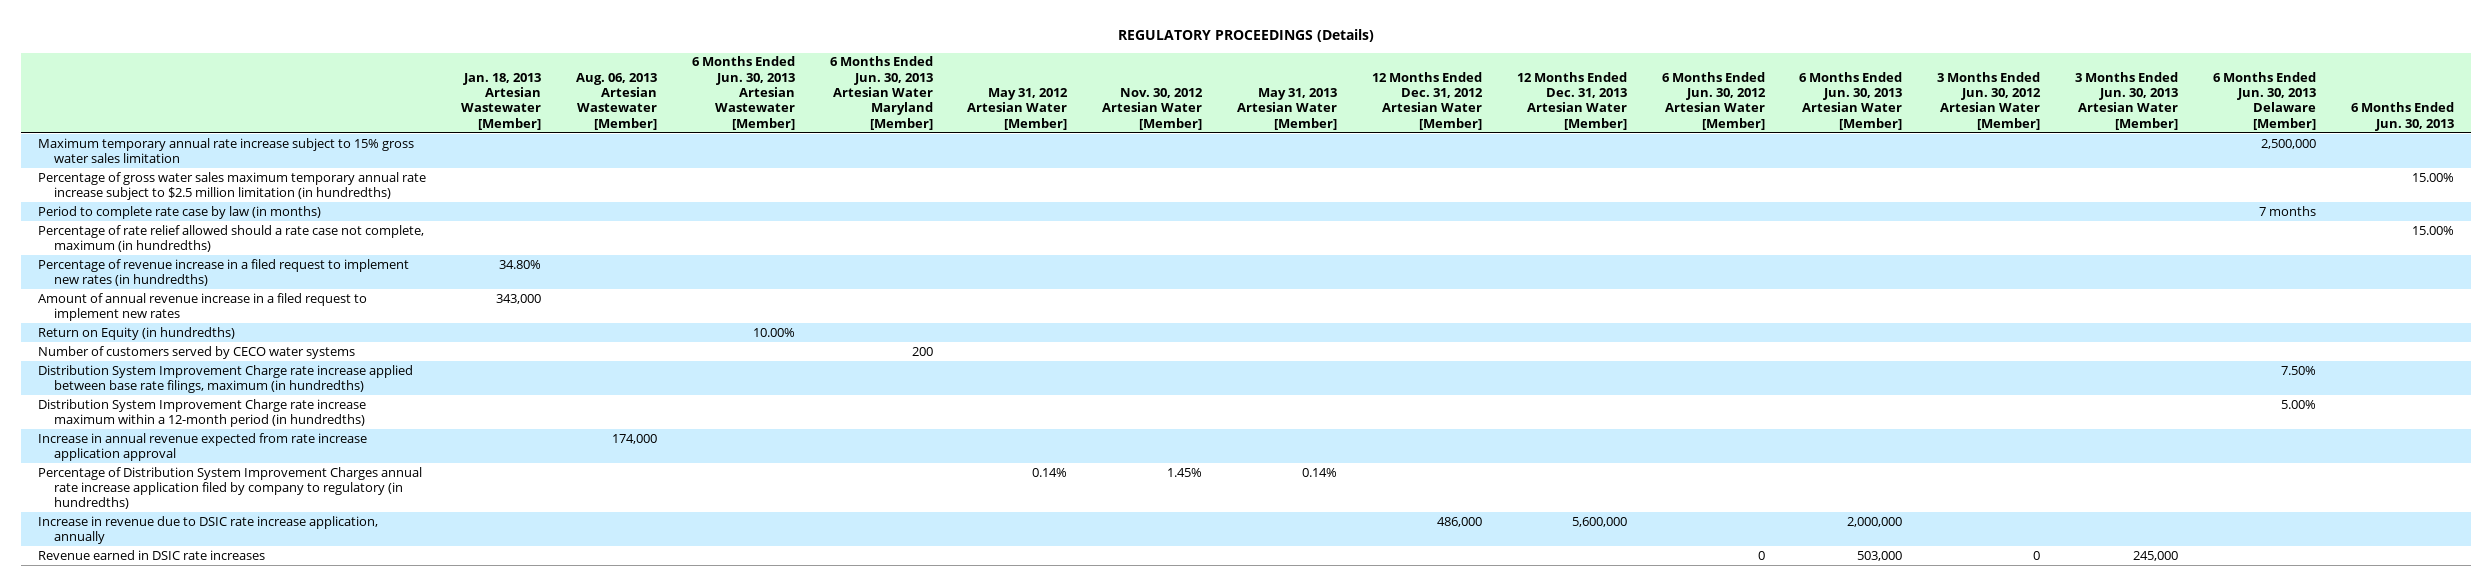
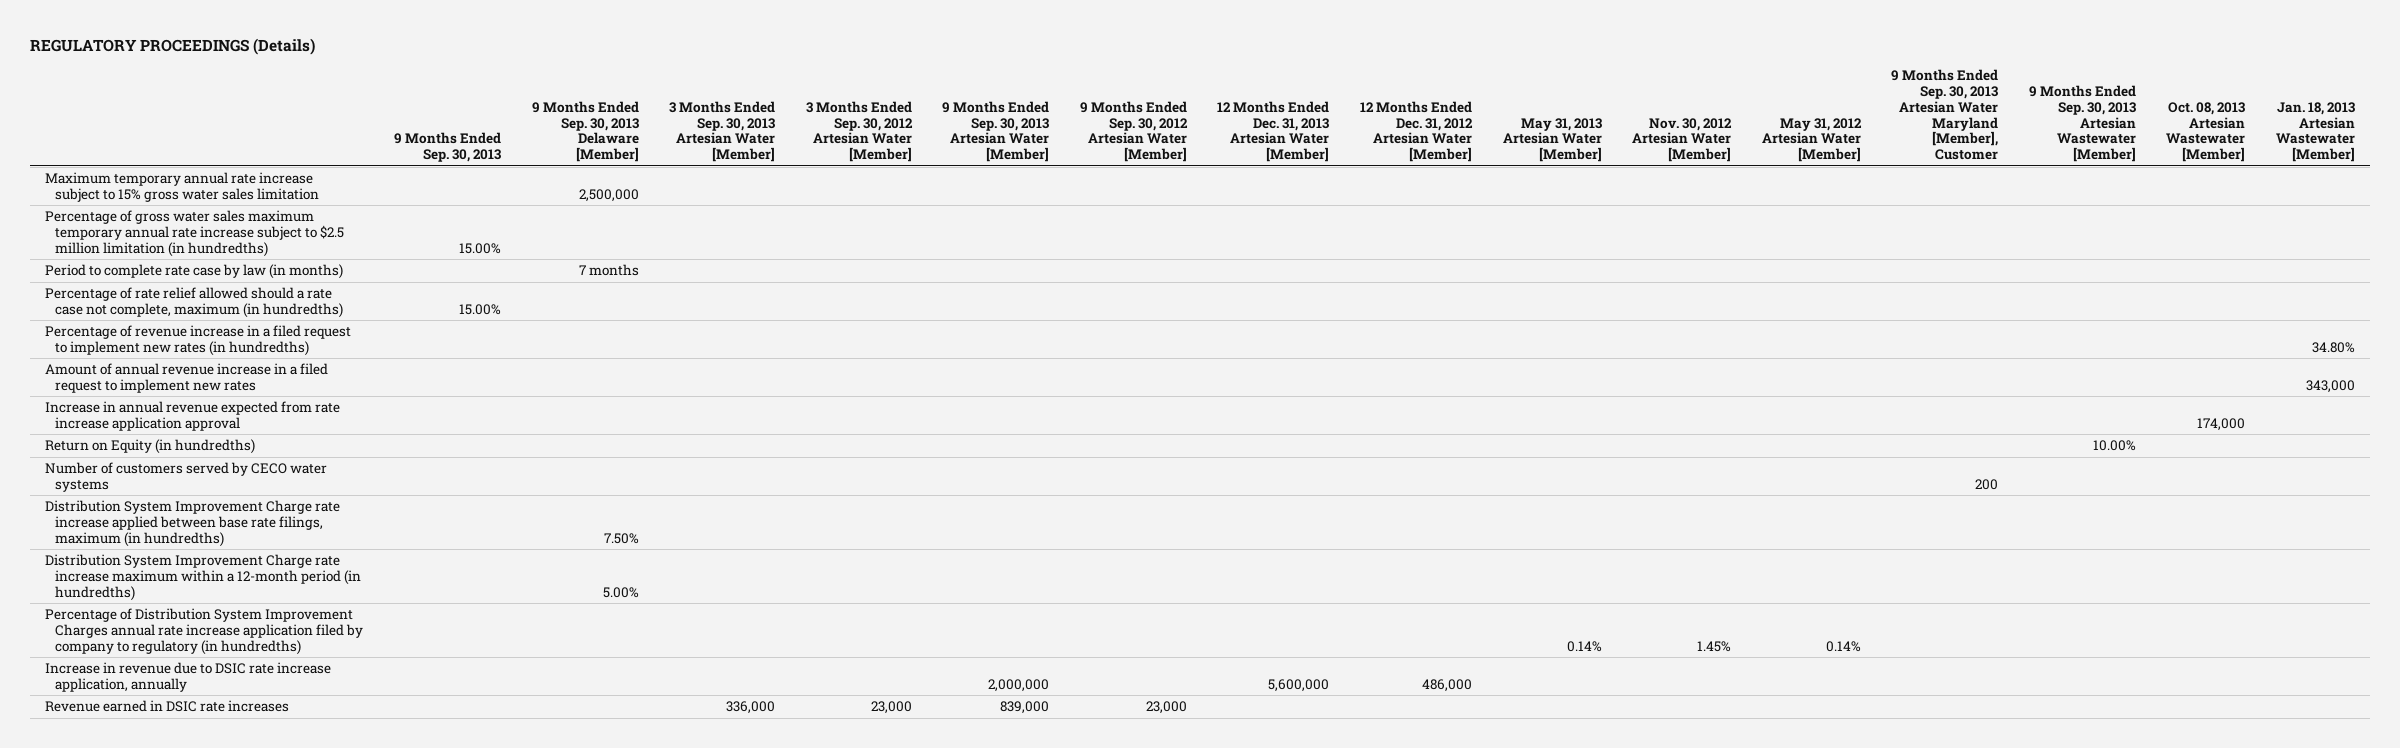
- | Jan. 18, 2013 Artesian Wastewater [Member] | Aug. 06, 2013 Artesian Wastewater [Member] | 6 Months Ended Jun. 30, 2013 Artesian Wastewater [Member] | 6 Months Ended Jun. 30, 2013 Artesian Water Maryland [Member] | May 31, 2012 Artesian Water [Member] | Nov. 30, 2012 Artesian Water [Member] | May 31, 2013 Artesian Water [Member] | 12 Months Ended Dec. 31, 2012 Artesian Water [Member] | 12 Months Ended Dec. 31, 2013 Artesian Water [Member] | 6 Months Ended Jun. 30, 2012 Artesian Water [Member] | 6 Months Ended Jun. 30, 2013 Artesian Water [Member] | 3 Months Ended Jun. 30, 2012 Artesian Water [Member] | 3 Months Ended Jun. 30, 2013 Artesian Water [Member] | 6 Months Ended Jun. 30, 2013 Delaware [Member] | 6 Months Ended Jun. 30, 2013
+ | 9 Months Ended Sep. 30, 2013 | 9 Months Ended Sep. 30, 2013 Delaware [Member] | 3 Months Ended Sep. 30, 2013 Artesian Water [Member] | 3 Months Ended Sep. 30, 2012 Artesian Water [Member] | 9 Months Ended Sep. 30, 2013 Artesian Water [Member] | 9 Months Ended Sep. 30, 2012 Artesian Water [Member] | 12 Months Ended Dec. 31, 2013 Artesian Water [Member] | 12 Months Ended Dec. 31, 2012 Artesian Water [Member] | May 31, 2013 Artesian Water [Member] | Nov. 30, 2012 Artesian Water [Member] | May 31, 2012 Artesian Water [Member] | 9 Months Ended Sep. 30, 2013 Artesian Water Maryland [Member], Customer | 9 Months Ended Sep. 30, 2013 Artesian Wastewater [Member] | Oct. 08, 2013 Artesian Wastewater [Member] | Jan. 18, 2013 Artesian Wastewater [Member]
moved up: Increase in annual revenue expected from rate increase application approval | | | | | | | | | | | | | | 174,000 |

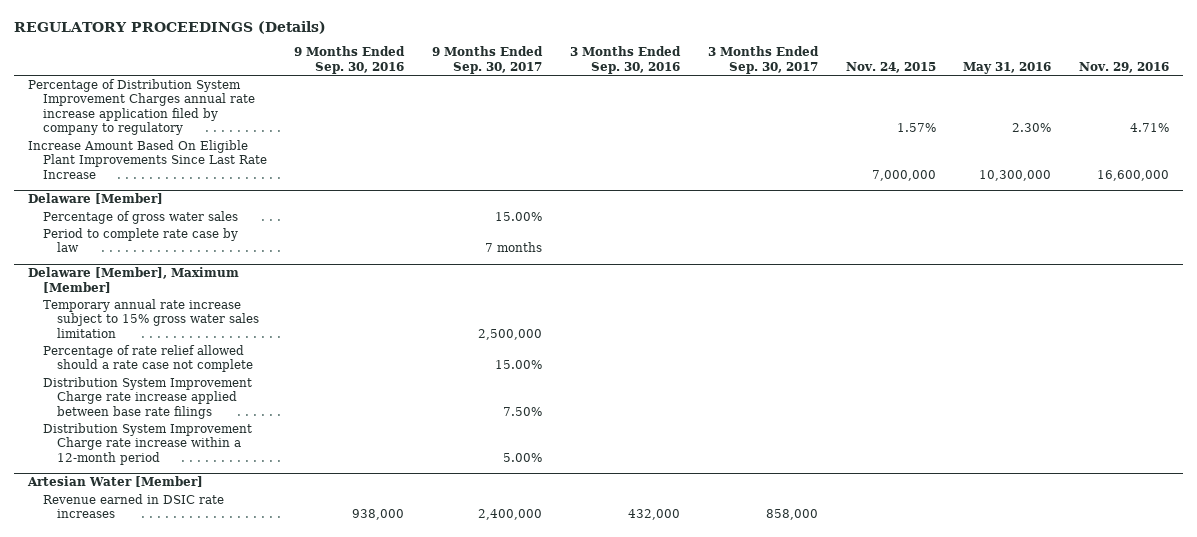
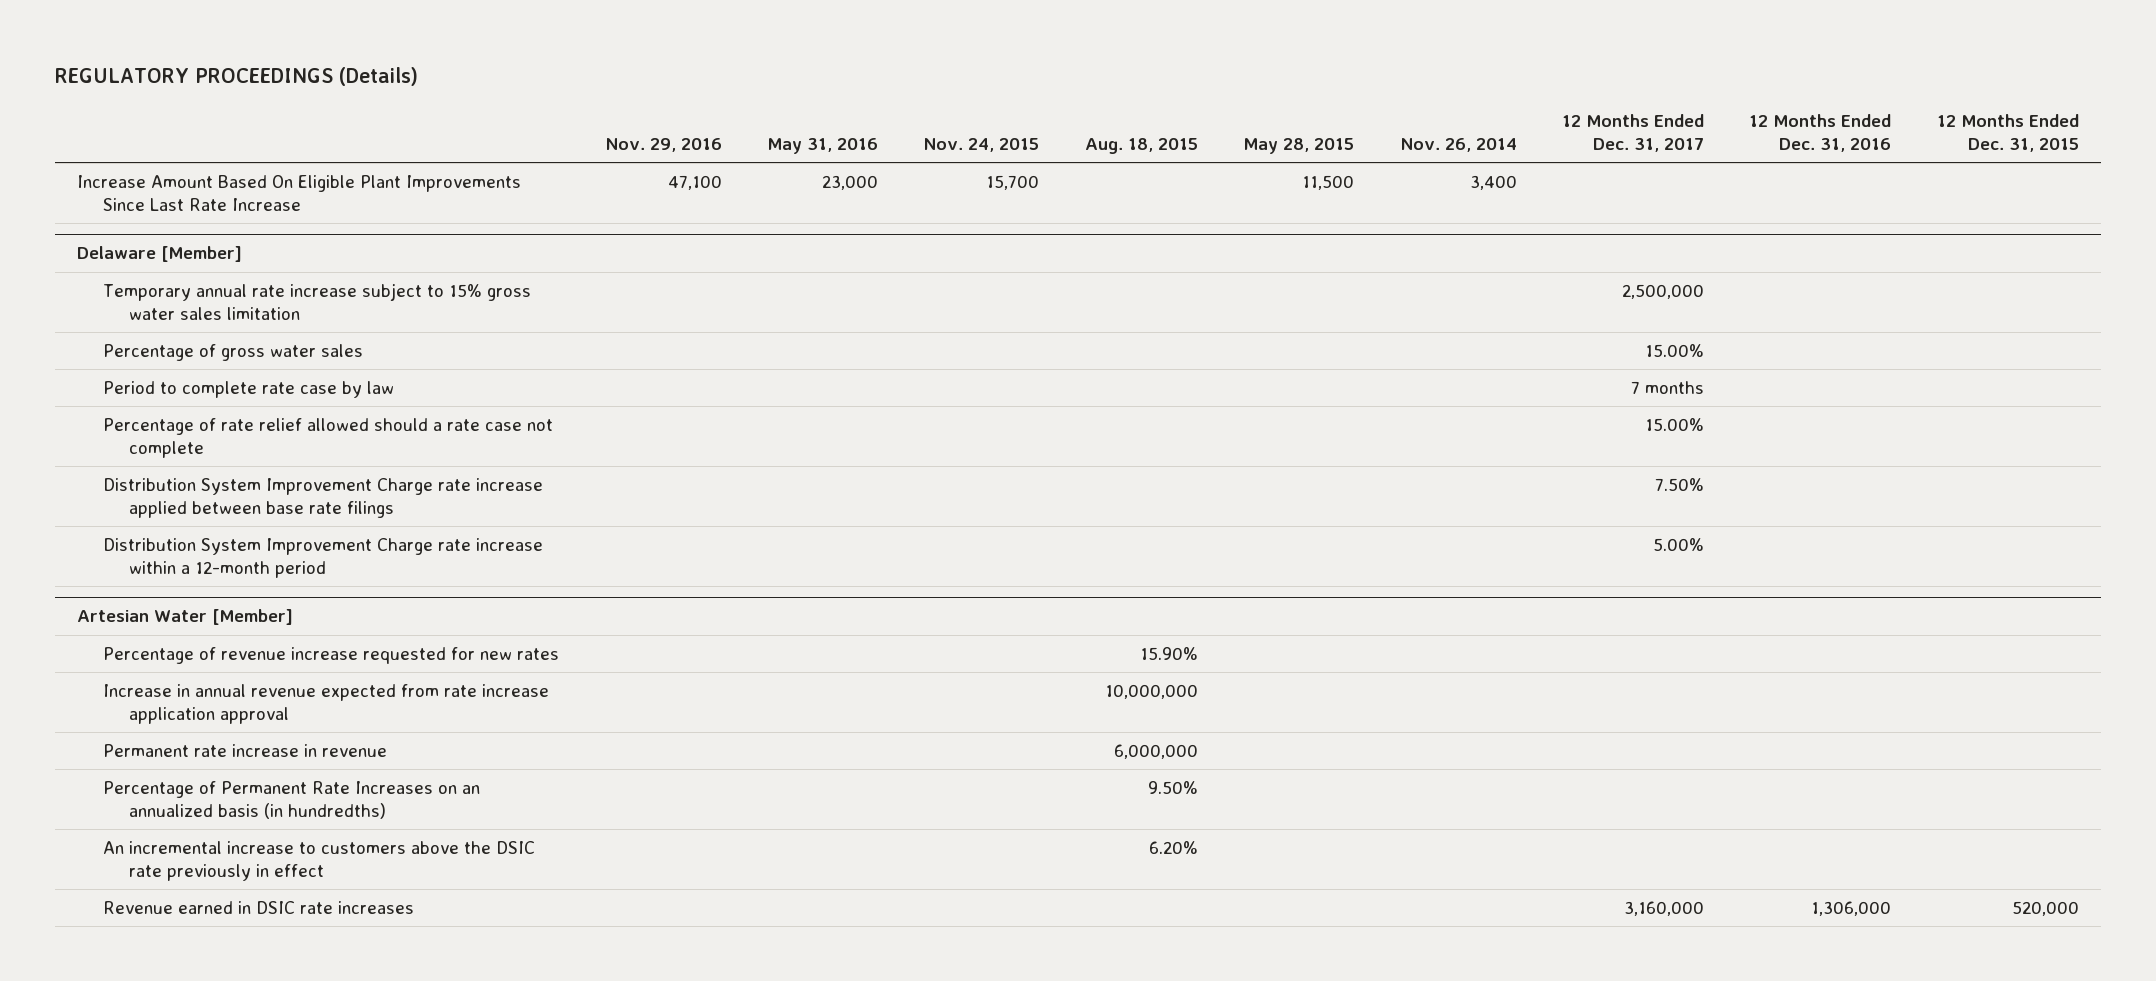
- | 9 Months Ended Sep. 30, 2016 | 9 Months Ended Sep. 30, 2017 | 3 Months Ended Sep. 30, 2016 | 3 Months Ended Sep. 30, 2017 | Nov. 24, 2015 | May 31, 2016 | Nov. 29, 2016
+ | Nov. 29, 2016 | May 31, 2016 | Nov. 24, 2015 | Aug. 18, 2015 | May 28, 2015 | Nov. 26, 2014 | 12 Months Ended Dec. 31, 2017 | 12 Months Ended Dec. 31, 2016 | 12 Months Ended Dec. 31, 2015
- Percentage of Distribution System Improvement Charges annual rate increase application filed by company to regulatory | | | | | 1.57% | 2.30% | 4.71%
- Increase Amount Based On Eligible Plant Improvements Since Last Rate Increase | | | | | 7,000,000 | 10,300,000 | 16,600,000
+ Increase Amount Based On Eligible Plant Improvements Since Last Rate Increase | 47,100 | 23,000 | 15,700 | | 11,500 | 3,400 | | |
@ Delaware [Member]
+ Temporary annual rate increase subject to 15% gross water sales limitation | | | | | | | 2,500,000 | |
- Delaware [Member], Maximum [Member]
- Temporary annual rate increase subject to 15% gross water sales limitation | | 2,500,000 | | | | |
- Percentage of rate relief allowed should a rate case not complete | | 15.00% | | | | |
- Distribution System Improvement Charge rate increase applied between base rate filings | | 7.50% | | | | |
- Distribution System Improvement Charge rate increase within a 12-month period | | 5.00% | | | | |
@ Delaware [Member]
+ Percentage of rate relief allowed should a rate case not complete | | | | | | | 15.00% | |
+ Distribution System Improvement Charge rate increase applied between base rate filings | | | | | | | 7.50% | |
+ Distribution System Improvement Charge rate increase within a 12-month period | | | | | | | 5.00% | |
@ Artesian Water [Member]
+ Percentage of revenue increase requested for new rates | | | | 15.90% | | | | |
+ Increase in annual revenue expected from rate increase application approval | | | | 10,000,000 | | | | |
+ Permanent rate increase in revenue | | | | 6,000,000 | | | | |
+ Percentage of Permanent Rate Increases on an annualized basis (in hundredths) | | | | 9.50% | | | | |
+ An incremental increase to customers above the DSIC rate previously in effect | | | | 6.20% | | | | |

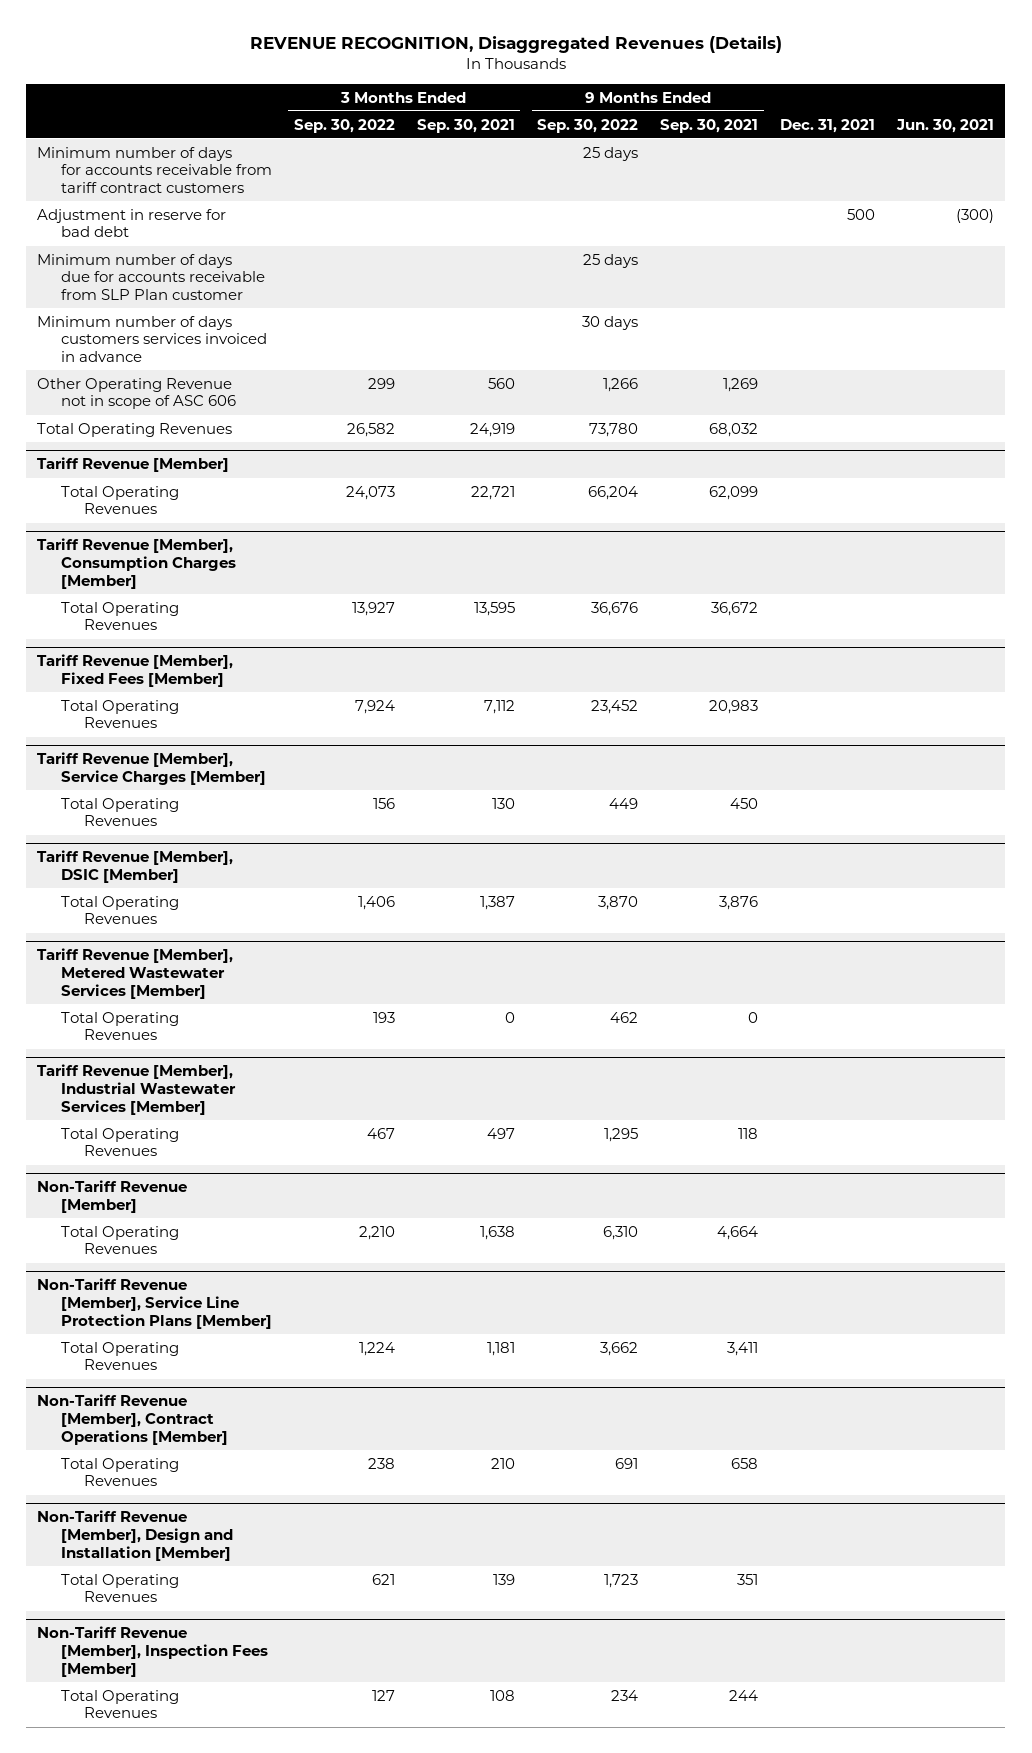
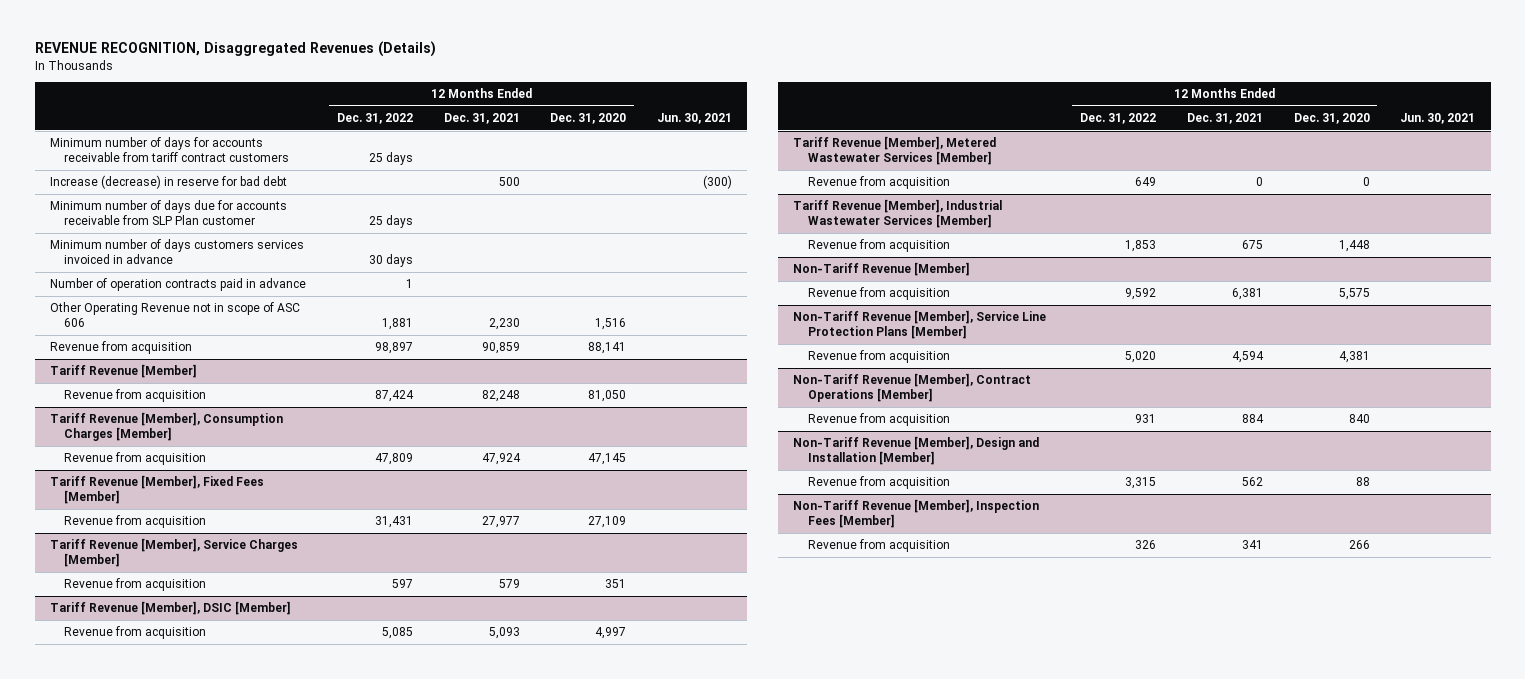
- | 3 Months Ended Sep. 30, 2022 | 3 Months Ended Sep. 30, 2021 | 9 Months Ended Sep. 30, 2022 | 9 Months Ended Sep. 30, 2021 | Dec. 31, 2021 | Jun. 30, 2021
+ | 12 Months Ended Dec. 31, 2022 | 12 Months Ended Dec. 31, 2021 | 12 Months Ended Dec. 31, 2020 | Jun. 30, 2021
- Adjustment in reserve for bad debt | | | | | 500 | (300)
+ Increase (decrease) in reserve for bad debt | | 500 | | (300)
+ Number of operation contracts paid in advance | 1 | | |
- Total Operating Revenues | 26,582 | 24,919 | 73,780 | 68,032 | |
+ Revenue from acquisition | 98,897 | 90,859 | 88,141 |
@ Tariff Revenue [Member]
- Total Operating Revenues | 24,073 | 22,721 | 66,204 | 62,099 | |
+ Revenue from acquisition | 87,424 | 82,248 | 81,050 |
@ Tariff Revenue [Member], Consumption Charges [Member]
- Total Operating Revenues | 13,927 | 13,595 | 36,676 | 36,672 | |
+ Revenue from acquisition | 47,809 | 47,924 | 47,145 |
@ Tariff Revenue [Member], Fixed Fees [Member]
- Total Operating Revenues | 7,924 | 7,112 | 23,452 | 20,983 | |
+ Revenue from acquisition | 31,431 | 27,977 | 27,109 |
@ Tariff Revenue [Member], Service Charges [Member]
- Total Operating Revenues | 156 | 130 | 449 | 450 | |
+ Revenue from acquisition | 597 | 579 | 351 |
@ Tariff Revenue [Member], DSIC [Member]
- Total Operating Revenues | 1,406 | 1,387 | 3,870 | 3,876 | |
+ Revenue from acquisition | 5,085 | 5,093 | 4,997 |
@ Tariff Revenue [Member], Metered Wastewater Services [Member]
- Total Operating Revenues | 193 | 0 | 462 | 0 | |
+ Revenue from acquisition | 649 | 0 | 0 |
@ Tariff Revenue [Member], Industrial Wastewater Services [Member]
- Total Operating Revenues | 467 | 497 | 1,295 | 118 | |
+ Revenue from acquisition | 1,853 | 675 | 1,448 |
@ Non-Tariff Revenue [Member]
- Total Operating Revenues | 2,210 | 1,638 | 6,310 | 4,664 | |
+ Revenue from acquisition | 9,592 | 6,381 | 5,575 |
@ Non-Tariff Revenue [Member], Service Line Protection Plans [Member]
- Total Operating Revenues | 1,224 | 1,181 | 3,662 | 3,411 | |
+ Revenue from acquisition | 5,020 | 4,594 | 4,381 |
@ Non-Tariff Revenue [Member], Contract Operations [Member]
- Total Operating Revenues | 238 | 210 | 691 | 658 | |
+ Revenue from acquisition | 931 | 884 | 840 |
@ Non-Tariff Revenue [Member], Design and Installation [Member]
- Total Operating Revenues | 621 | 139 | 1,723 | 351 | |
+ Revenue from acquisition | 3,315 | 562 | 88 |
@ Non-Tariff Revenue [Member], Inspection Fees [Member]
- Total Operating Revenues | 127 | 108 | 234 | 244 | |
+ Revenue from acquisition | 326 | 341 | 266 |

